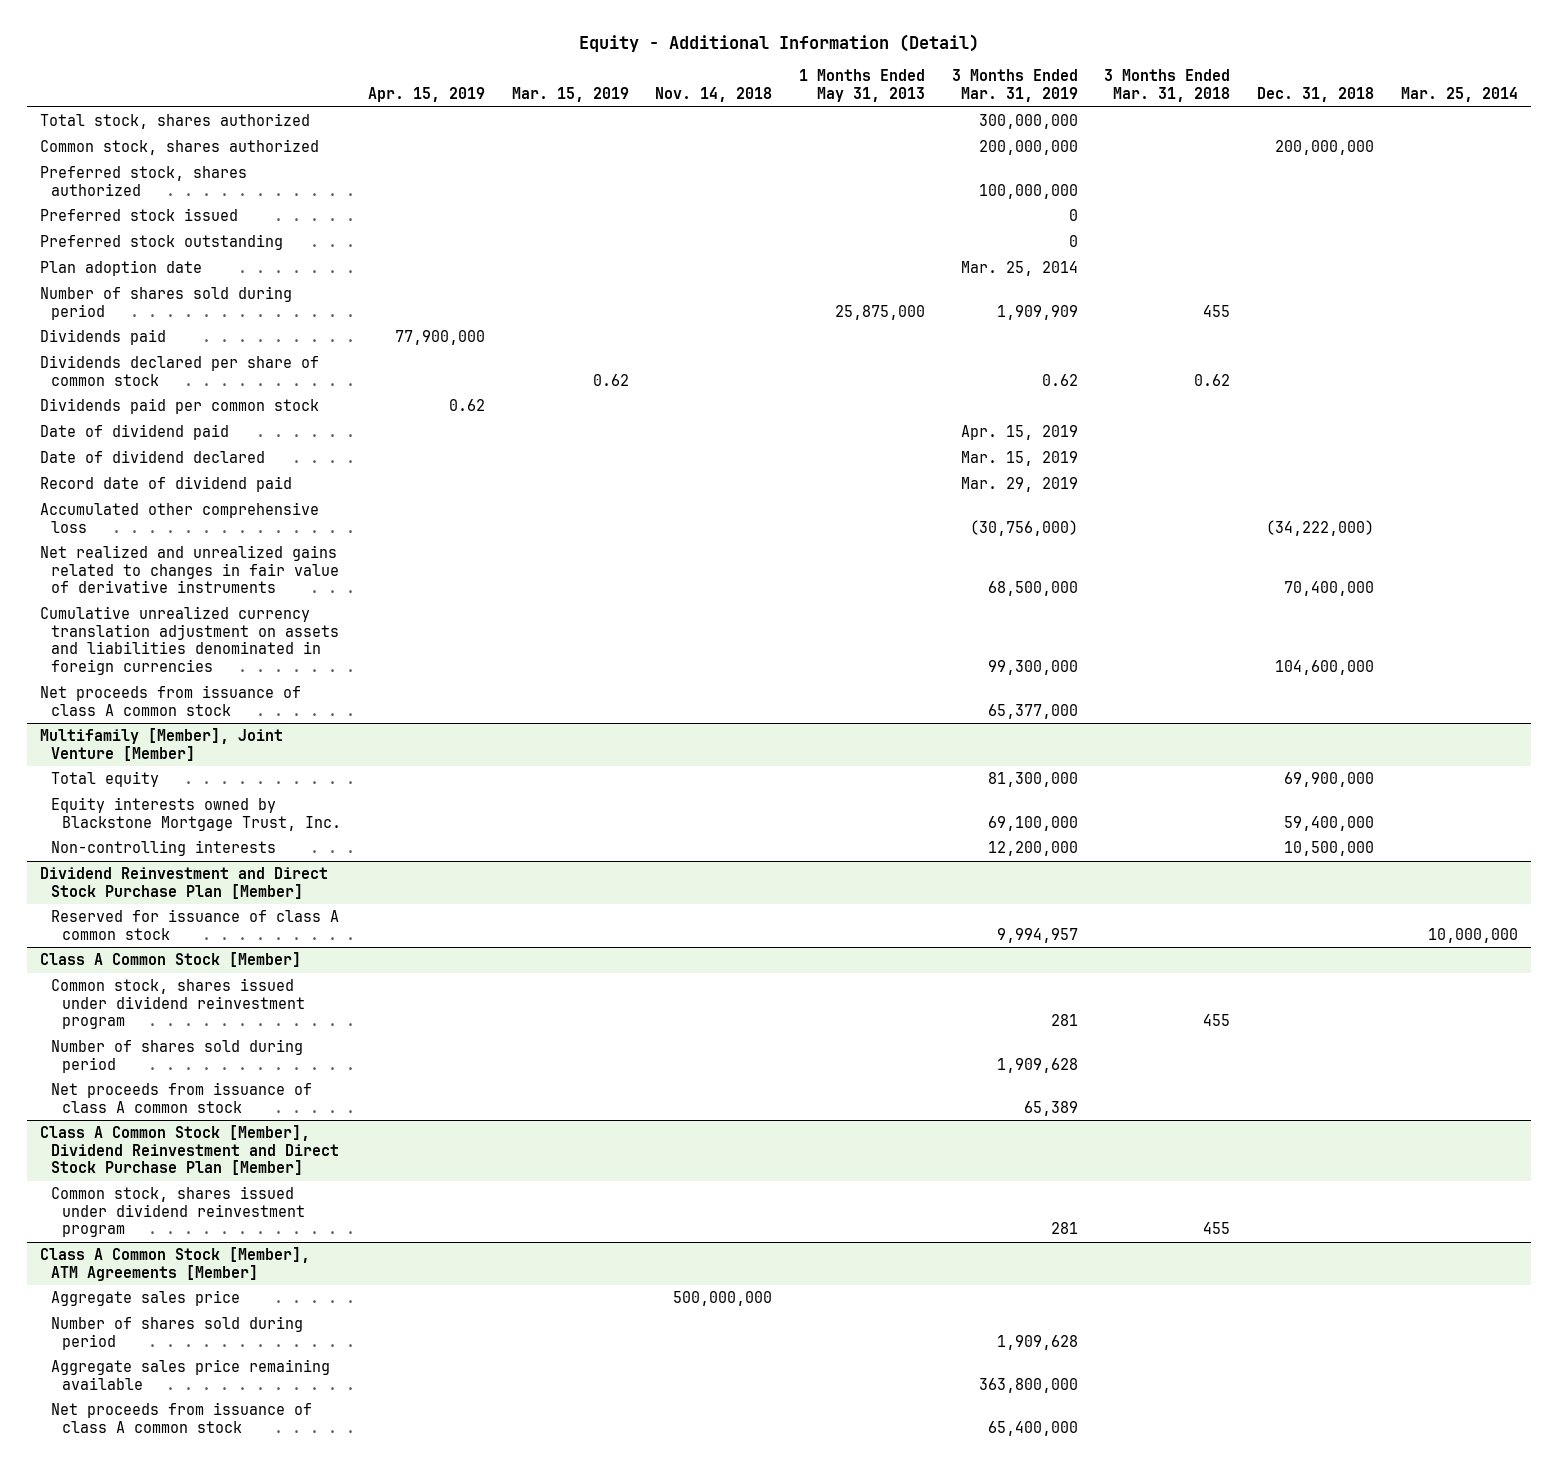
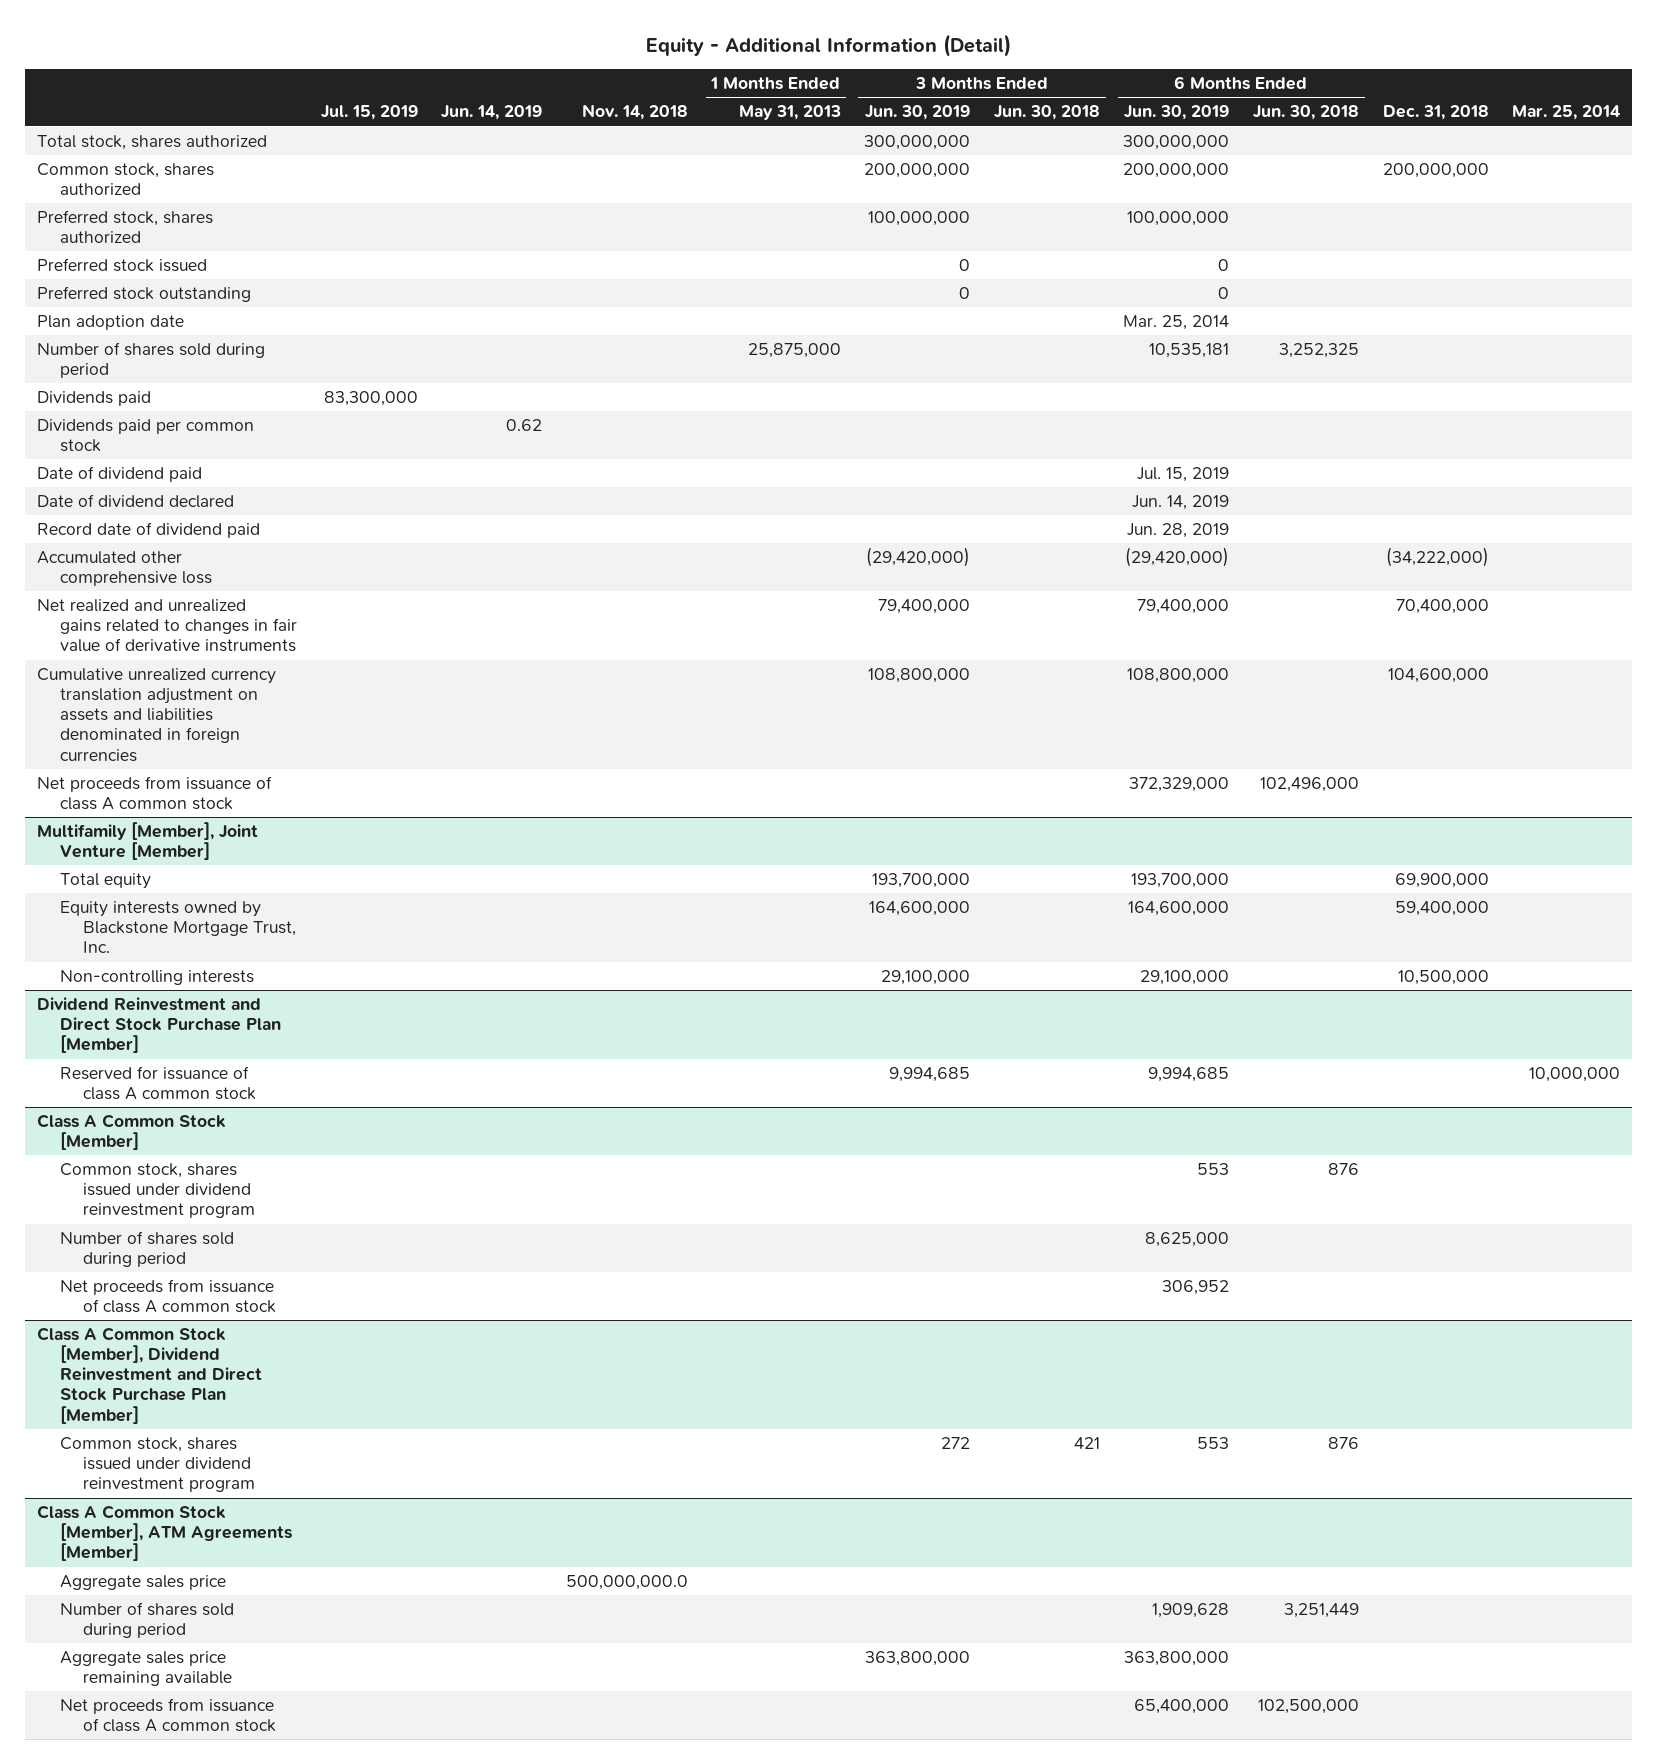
- | Apr. 15, 2019 | Mar. 15, 2019 | Nov. 14, 2018 | 1 Months Ended May 31, 2013 | 3 Months Ended Mar. 31, 2019 | 3 Months Ended Mar. 31, 2018 | Dec. 31, 2018 | Mar. 25, 2014
+ | Jul. 15, 2019 | Jun. 14, 2019 | Nov. 14, 2018 | 1 Months Ended May 31, 2013 | 3 Months Ended Jun. 30, 2019 | 3 Months Ended Jun. 30, 2018 | 6 Months Ended Jun. 30, 2019 | 6 Months Ended Jun. 30, 2018 | Dec. 31, 2018 | Mar. 25, 2014
- Dividends declared per share of common stock | | 0.62 | | | 0.62 | 0.62 | |
@ Class A Common Stock [Member], ATM Agreements [Member]
- Aggregate sales price | | | 500,000,000 | | | | |
+ Aggregate sales price | | | 500,000,000.0 | | | | | | |

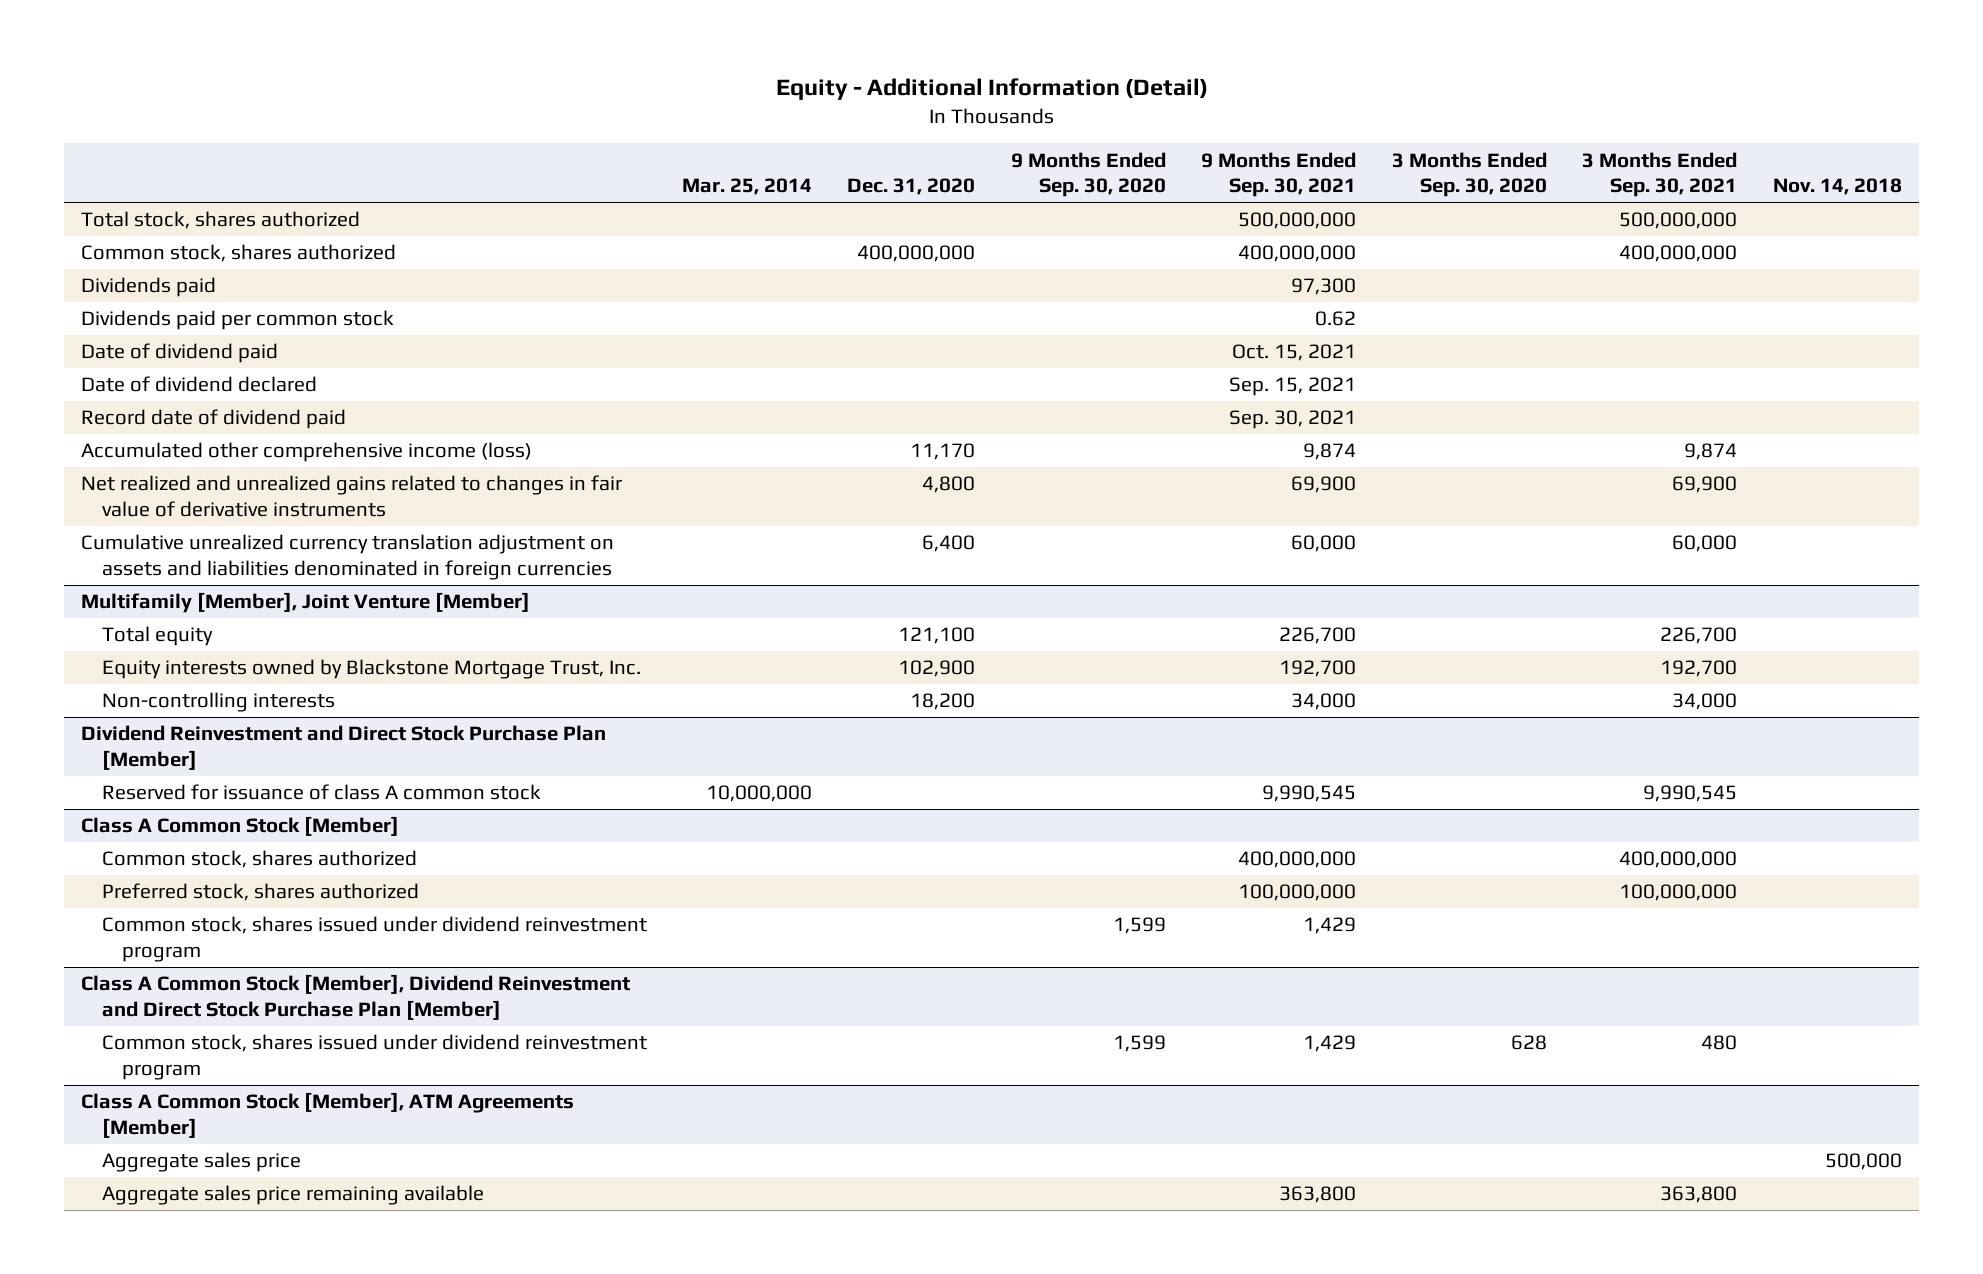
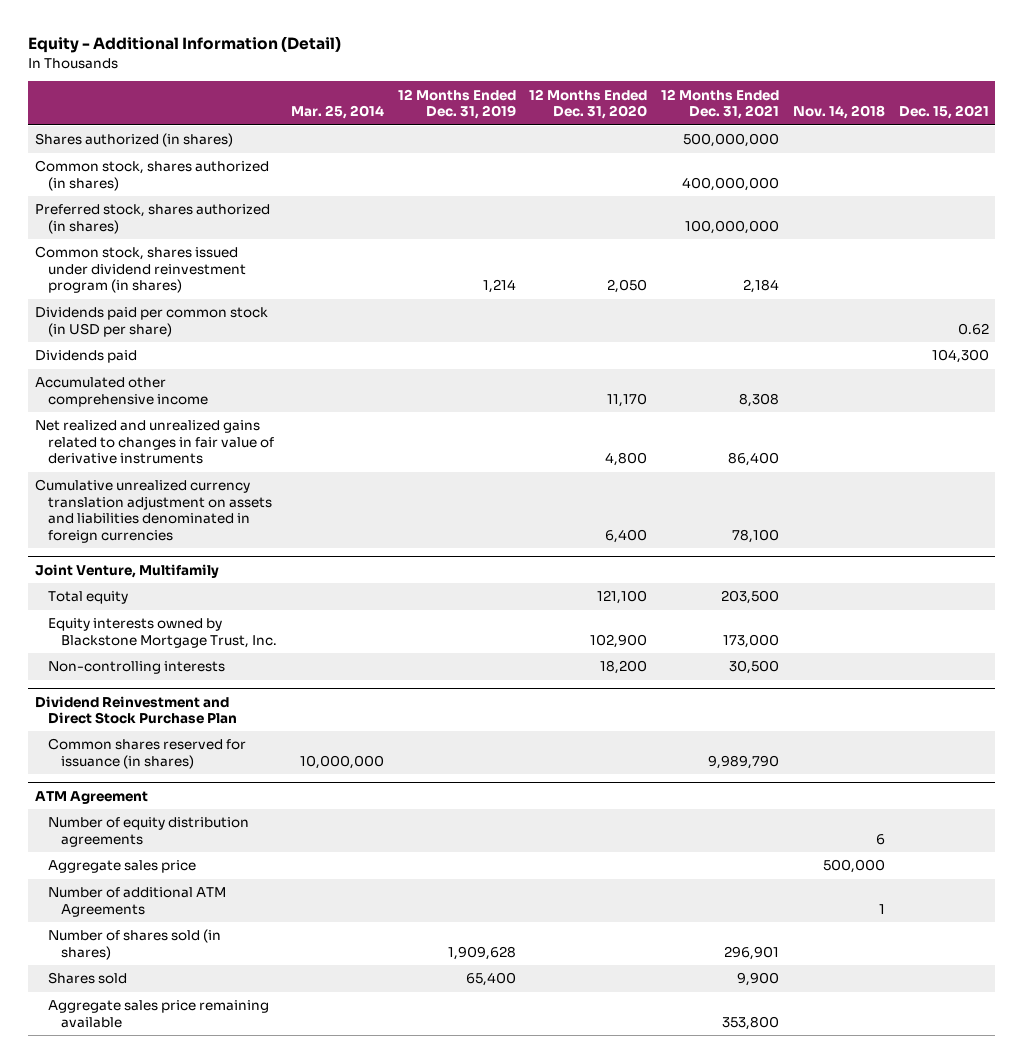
- | Mar. 25, 2014 | Dec. 31, 2020 | 9 Months Ended Sep. 30, 2020 | 9 Months Ended Sep. 30, 2021 | 3 Months Ended Sep. 30, 2020 | 3 Months Ended Sep. 30, 2021 | Nov. 14, 2018
+ | Mar. 25, 2014 | 12 Months Ended Dec. 31, 2019 | 12 Months Ended Dec. 31, 2020 | 12 Months Ended Dec. 31, 2021 | Nov. 14, 2018 | Dec. 15, 2021
- Total stock, shares authorized | | | | 500,000,000 | | 500,000,000 |
- Common stock, shares authorized | | 400,000,000 | | 400,000,000 | | 400,000,000 |
+ Shares authorized (in shares) | | | | 500,000,000 | |
+ Common stock, shares authorized (in shares) | | | | 400,000,000 | |
+ Preferred stock, shares authorized (in shares) | | | | 100,000,000 | |
+ Common stock, shares issued under dividend reinvestment program (in shares) | | 1,214 | 2,050 | 2,184 | |
+ Dividends paid per common stock (in USD per share) | | | | | | 0.62
- Dividends paid per common stock | | | | 0.62 | | |
- Date of dividend paid | | | | Oct. 15, 2021 | | |
- Date of dividend declared | | | | Sep. 15, 2021 | | |
- Record date of dividend paid | | | | Sep. 30, 2021 | | |
- Accumulated other comprehensive income (loss) | | 11,170 | | 9,874 | | 9,874 |
+ Accumulated other comprehensive income | | | 11,170 | 8,308 | |
- Multifamily [Member], Joint Venture [Member]
+ Joint Venture, Multifamily
- Dividend Reinvestment and Direct Stock Purchase Plan [Member]
- Reserved for issuance of class A common stock | 10,000,000 | | | 9,990,545 | | 9,990,545 |
- Class A Common Stock [Member]
- Common stock, shares authorized | | | | 400,000,000 | | 400,000,000 |
- Preferred stock, shares authorized | | | | 100,000,000 | | 100,000,000 |
- Common stock, shares issued under dividend reinvestment program | | | 1,599 | 1,429 | | |
- Class A Common Stock [Member], Dividend Reinvestment and Direct Stock Purchase Plan [Member]
- Common stock, shares issued under dividend reinvestment program | | | 1,599 | 1,429 | 628 | 480 |
- Class A Common Stock [Member], ATM Agreements [Member]
+ Dividend Reinvestment and Direct Stock Purchase Plan
+ Common shares reserved for issuance (in shares) | 10,000,000 | | | 9,989,790 | |
+ ATM Agreement
+ Number of equity distribution agreements | | | | | 6 |
+ Number of additional ATM Agreements | | | | | 1 |
+ Number of shares sold (in shares) | | 1,909,628 | | 296,901 | |
+ Shares sold | | 65,400 | | 9,900 | |

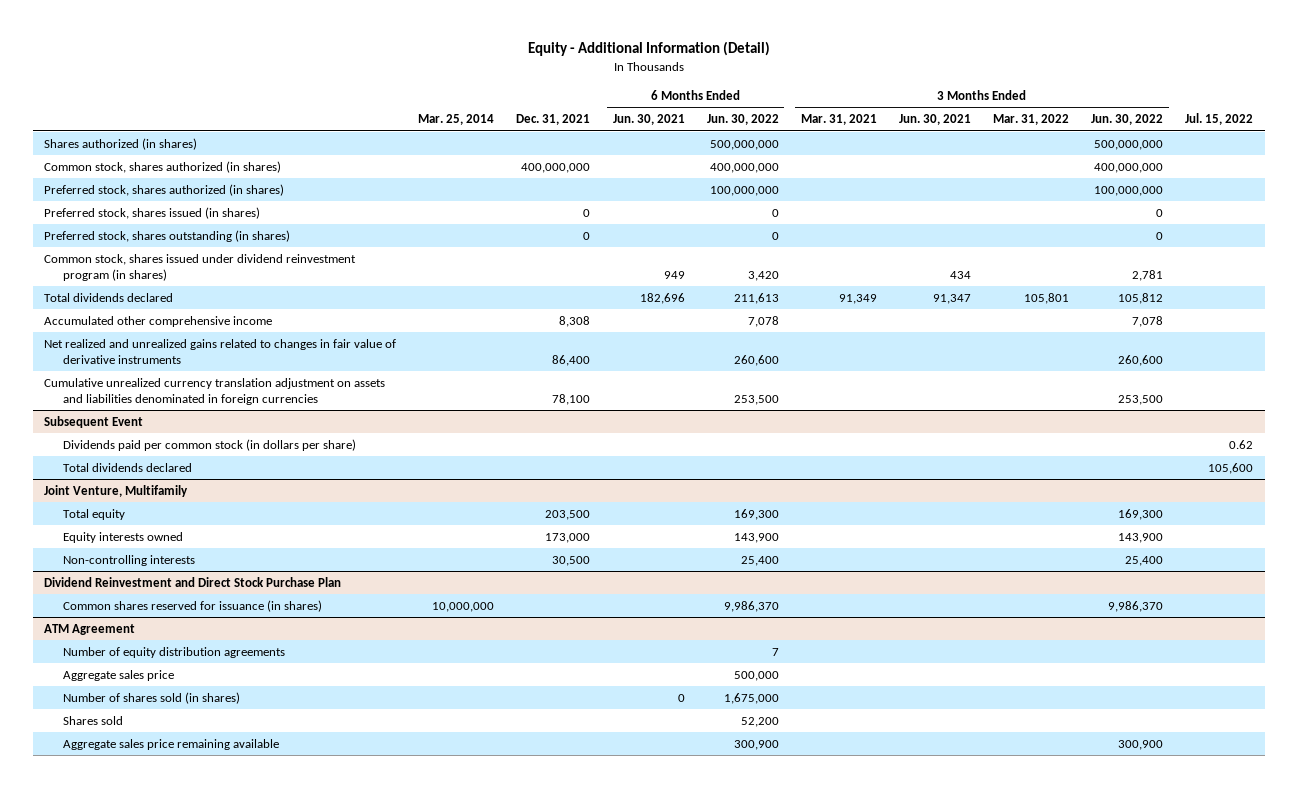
- | Mar. 25, 2014 | 12 Months Ended Dec. 31, 2019 | 12 Months Ended Dec. 31, 2020 | 12 Months Ended Dec. 31, 2021 | Nov. 14, 2018 | Dec. 15, 2021
+ | Mar. 25, 2014 | Dec. 31, 2021 | 6 Months Ended Jun. 30, 2021 | 6 Months Ended Jun. 30, 2022 | 3 Months Ended Mar. 31, 2021 | 3 Months Ended Jun. 30, 2021 | 3 Months Ended Mar. 31, 2022 | 3 Months Ended Jun. 30, 2022 | Jul. 15, 2022
+ Preferred stock, shares issued (in shares) | | 0 | | 0 | | | | 0 |
+ Preferred stock, shares outstanding (in shares) | | 0 | | 0 | | | | 0 |
- Dividends paid per common stock (in USD per share) | | | | | | 0.62
- Dividends paid | | | | | | 104,300
+ Total dividends declared | | | 182,696 | 211,613 | 91,349 | 91,347 | 105,801 | 105,812 |
+ Subsequent Event
+ Dividends paid per common stock (in dollars per share) | | | | | | | | | 0.62
+ Total dividends declared | | | | | | | | | 105,600
@ Joint Venture, Multifamily
- Equity interests owned by Blackstone Mortgage Trust, Inc. | | | 102,900 | 173,000 | |
+ Equity interests owned | | 173,000 | | 143,900 | | | | 143,900 |
@ ATM Agreement
- Number of additional ATM Agreements | | | | | 1 |

